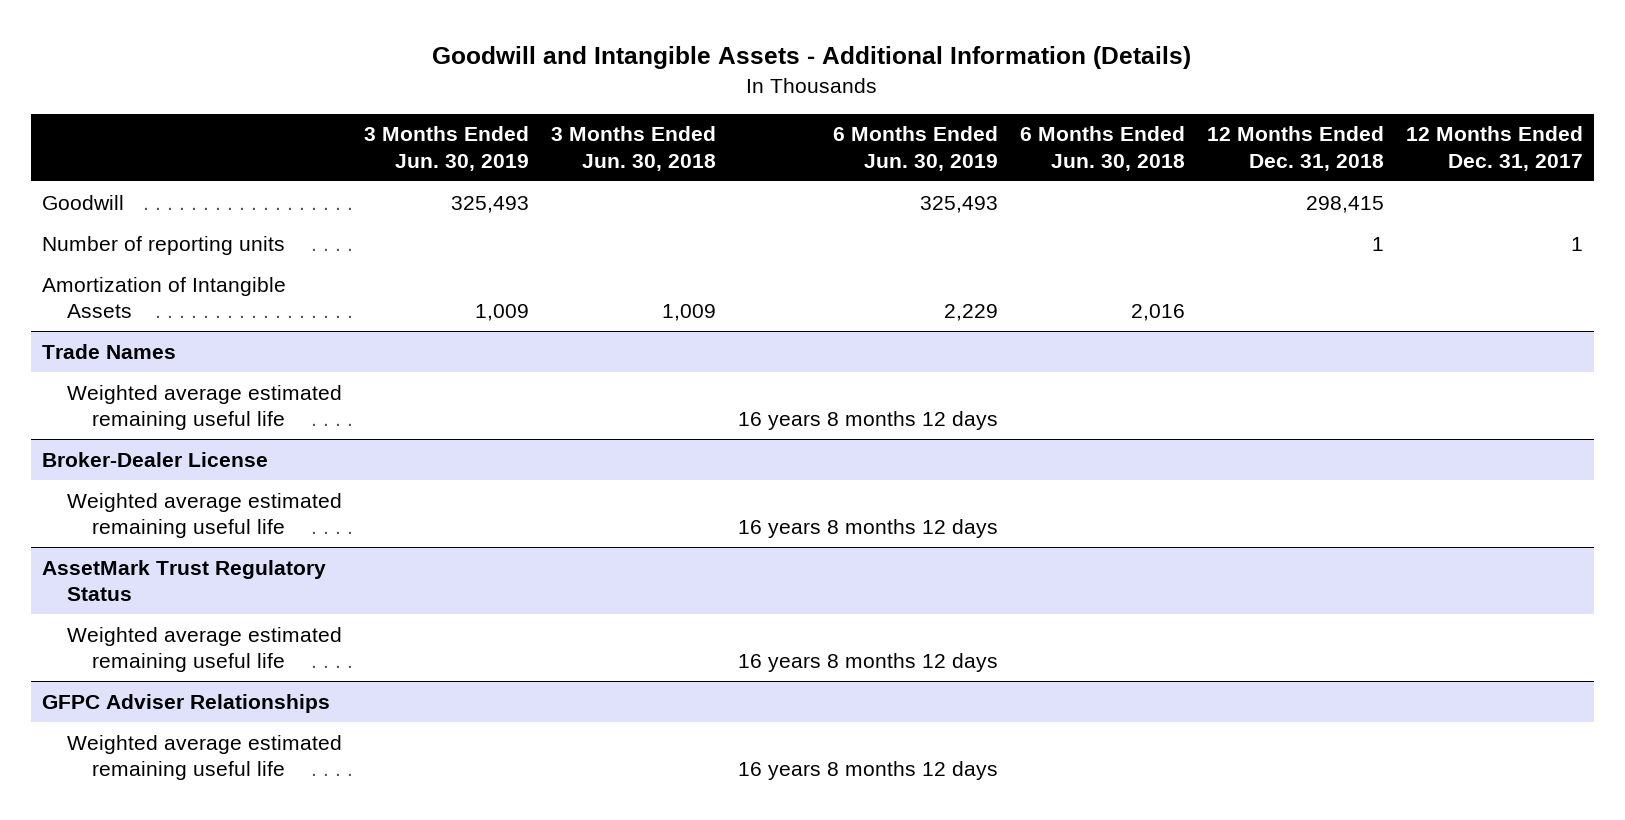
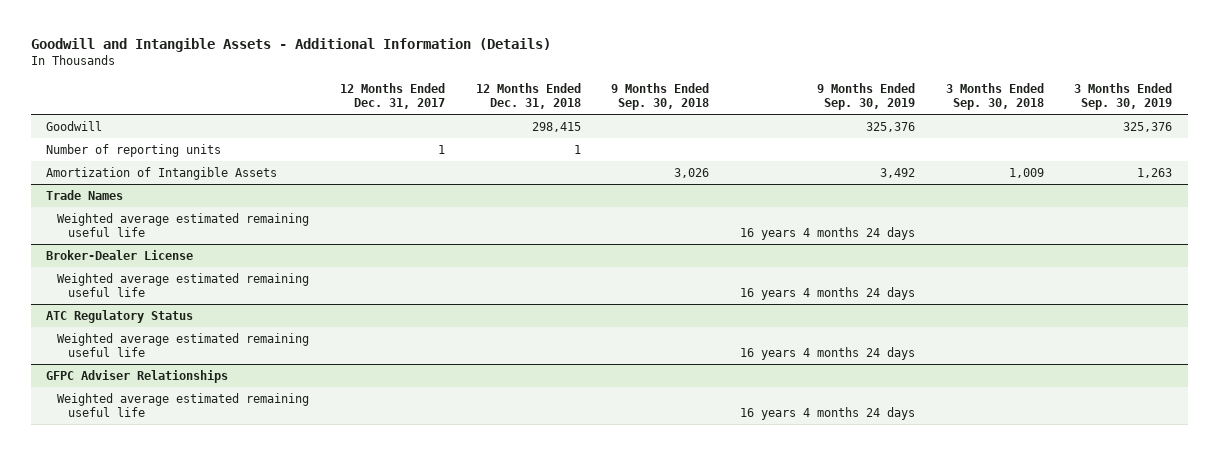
- | 3 Months Ended Jun. 30, 2019 | 3 Months Ended Jun. 30, 2018 | 6 Months Ended Jun. 30, 2019 | 6 Months Ended Jun. 30, 2018 | 12 Months Ended Dec. 31, 2018 | 12 Months Ended Dec. 31, 2017
+ | 12 Months Ended Dec. 31, 2017 | 12 Months Ended Dec. 31, 2018 | 9 Months Ended Sep. 30, 2018 | 9 Months Ended Sep. 30, 2019 | 3 Months Ended Sep. 30, 2018 | 3 Months Ended Sep. 30, 2019
- AssetMark Trust Regulatory Status
+ ATC Regulatory Status

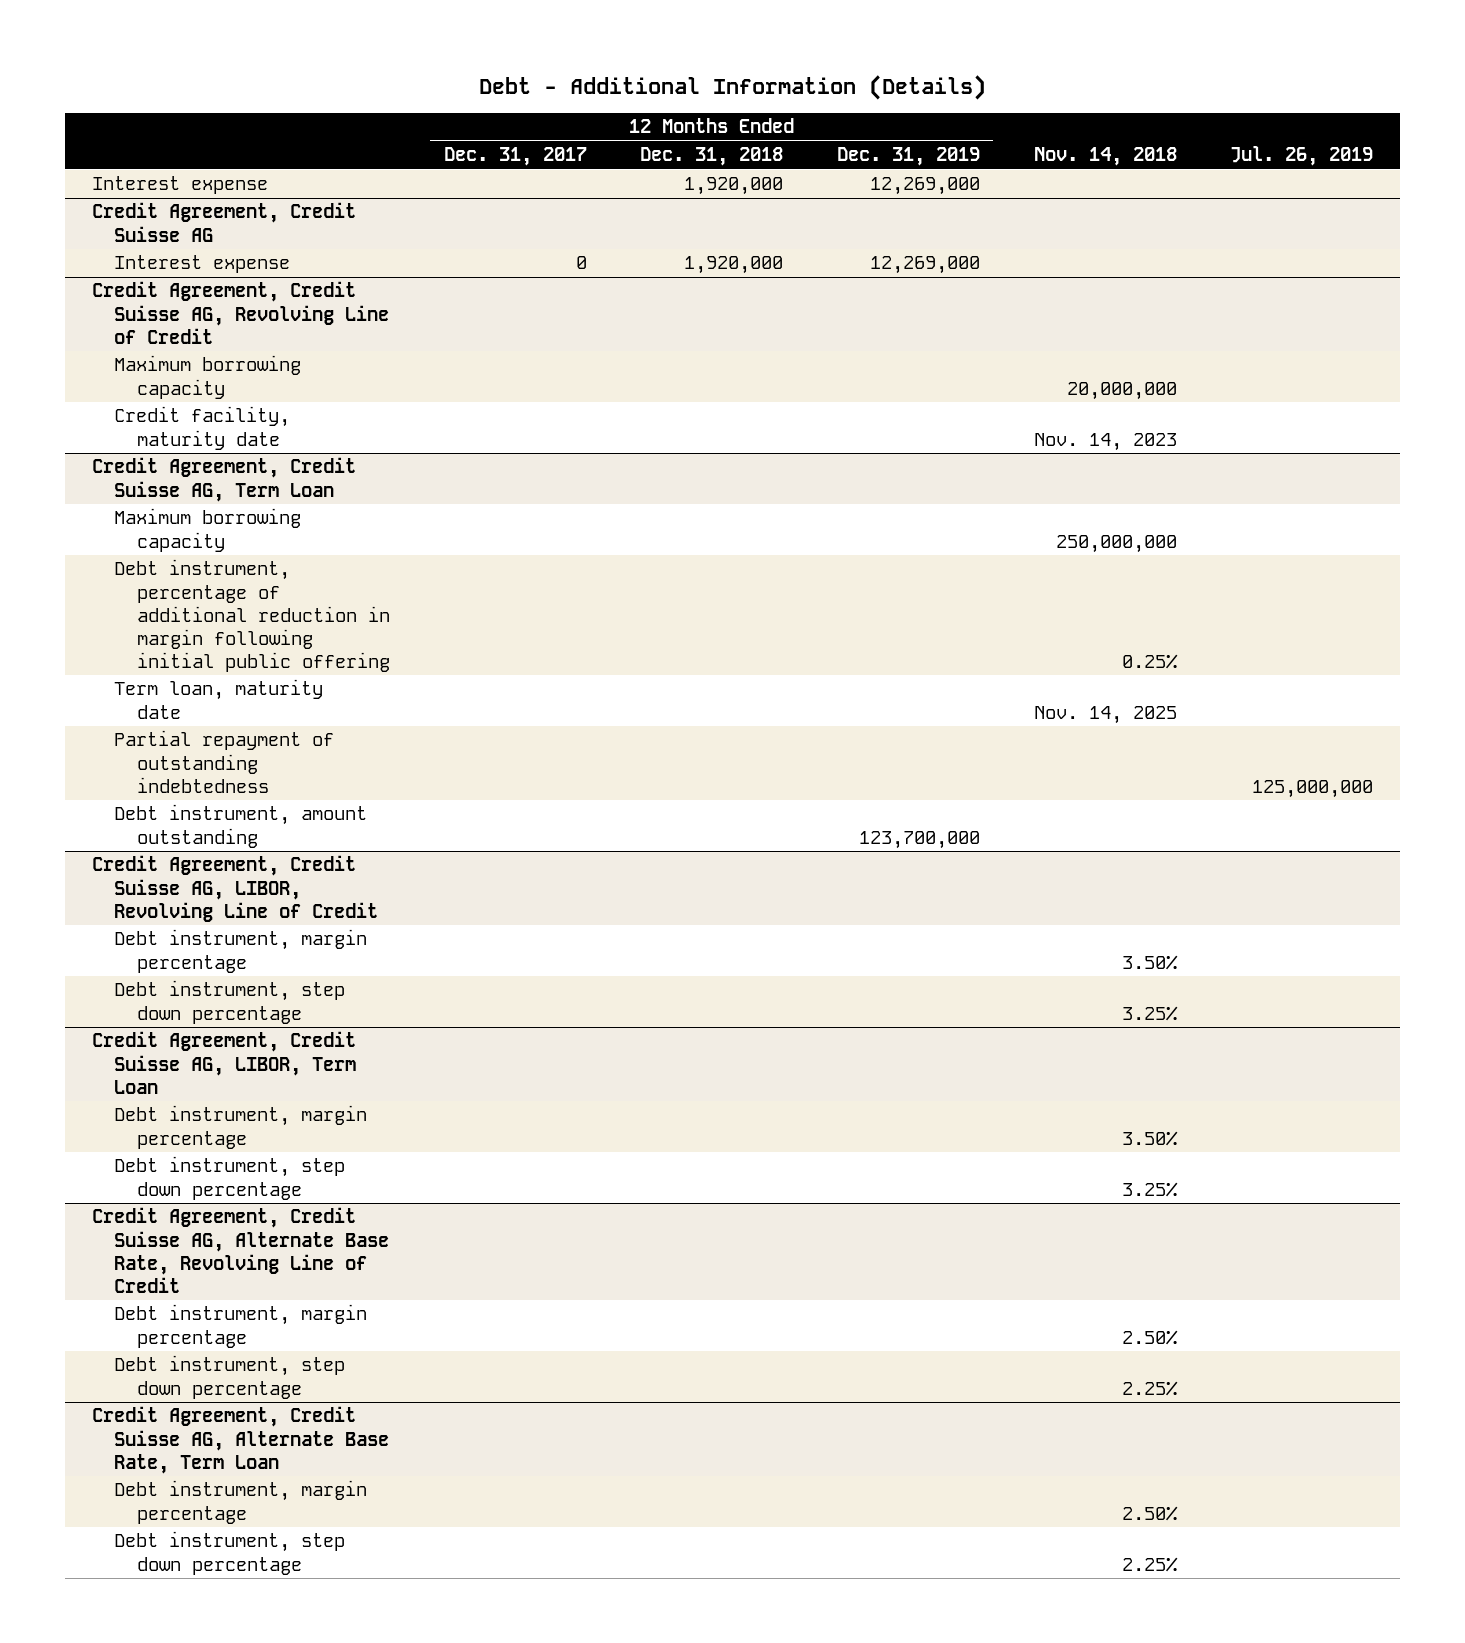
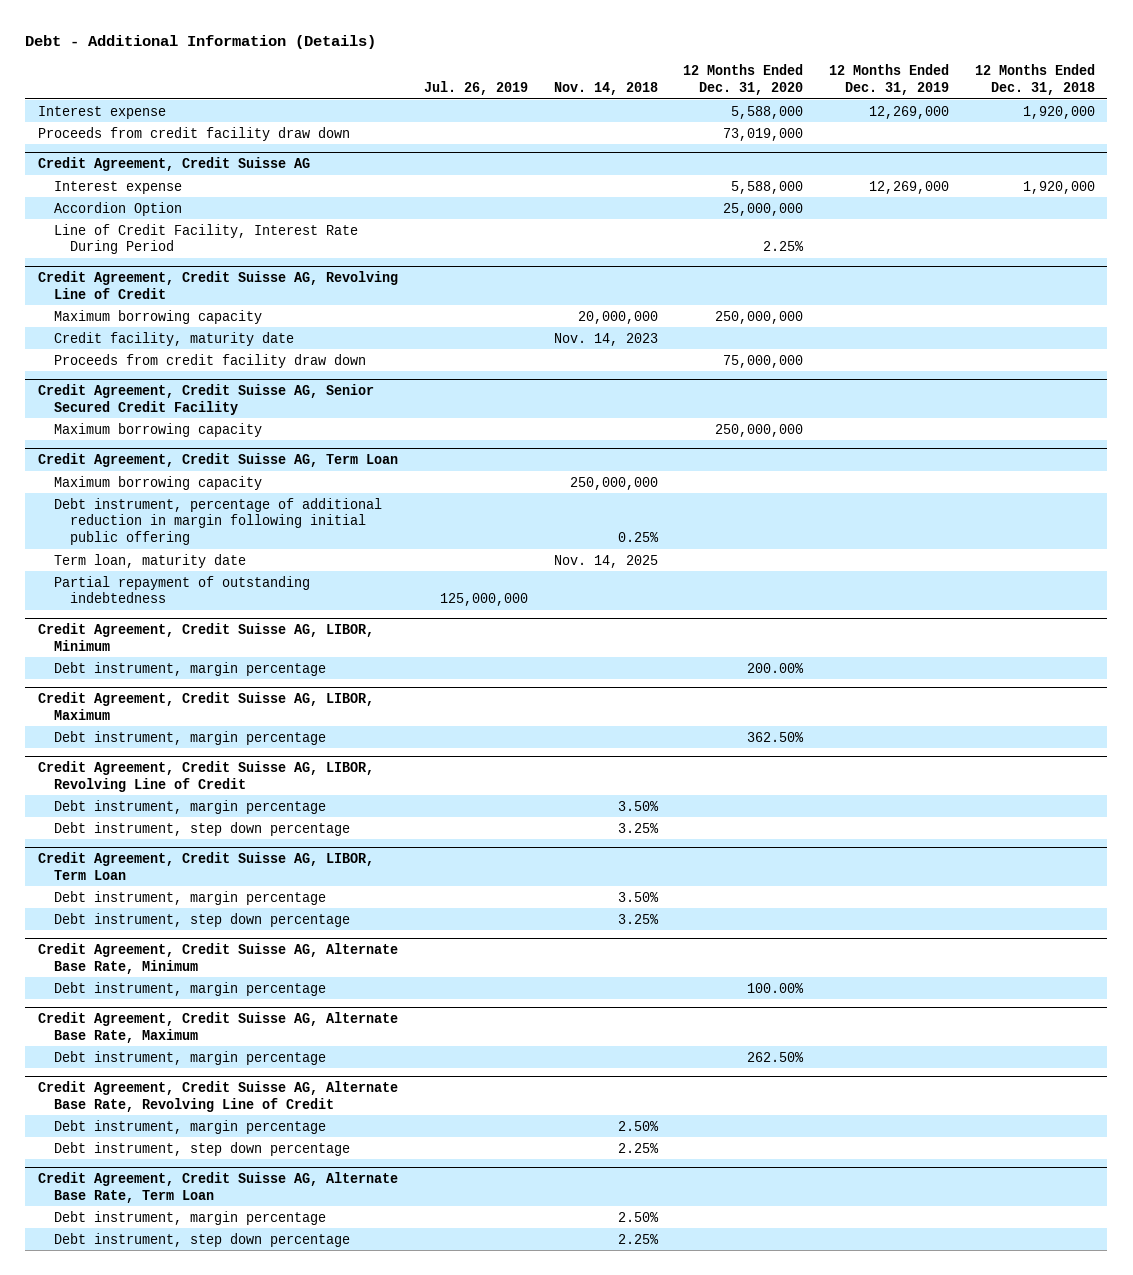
- | 12 Months Ended Dec. 31, 2017 | 12 Months Ended Dec. 31, 2018 | 12 Months Ended Dec. 31, 2019 | Nov. 14, 2018 | Jul. 26, 2019
+ | Jul. 26, 2019 | Nov. 14, 2018 | 12 Months Ended Dec. 31, 2020 | 12 Months Ended Dec. 31, 2019 | 12 Months Ended Dec. 31, 2018
+ Proceeds from credit facility draw down | | | 73,019,000 | |
@ Credit Agreement, Credit Suisse AG
+ Accordion Option | | | 25,000,000 | |
+ Line of Credit Facility, Interest Rate During Period | | | 2.25% | |
@ Credit Agreement, Credit Suisse AG, Revolving Line of Credit
+ Proceeds from credit facility draw down | | | 75,000,000 | |
+ Credit Agreement, Credit Suisse AG, Senior Secured Credit Facility
+ Maximum borrowing capacity | | | 250,000,000 | |
@ Credit Agreement, Credit Suisse AG, Term Loan
- Debt instrument, amount outstanding | | | 123,700,000 | |
+ Credit Agreement, Credit Suisse AG, LIBOR, Minimum
+ Debt instrument, margin percentage | | | 200.00% | |
+ Credit Agreement, Credit Suisse AG, LIBOR, Maximum
+ Debt instrument, margin percentage | | | 362.50% | |
+ Credit Agreement, Credit Suisse AG, Alternate Base Rate, Minimum
+ Debt instrument, margin percentage | | | 100.00% | |
+ Credit Agreement, Credit Suisse AG, Alternate Base Rate, Maximum
+ Debt instrument, margin percentage | | | 262.50% | |

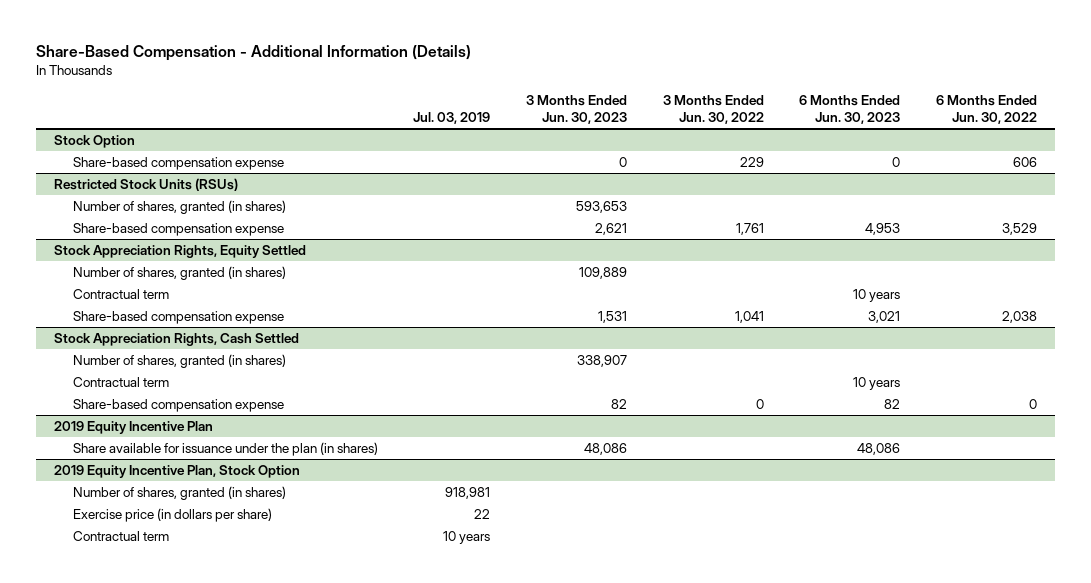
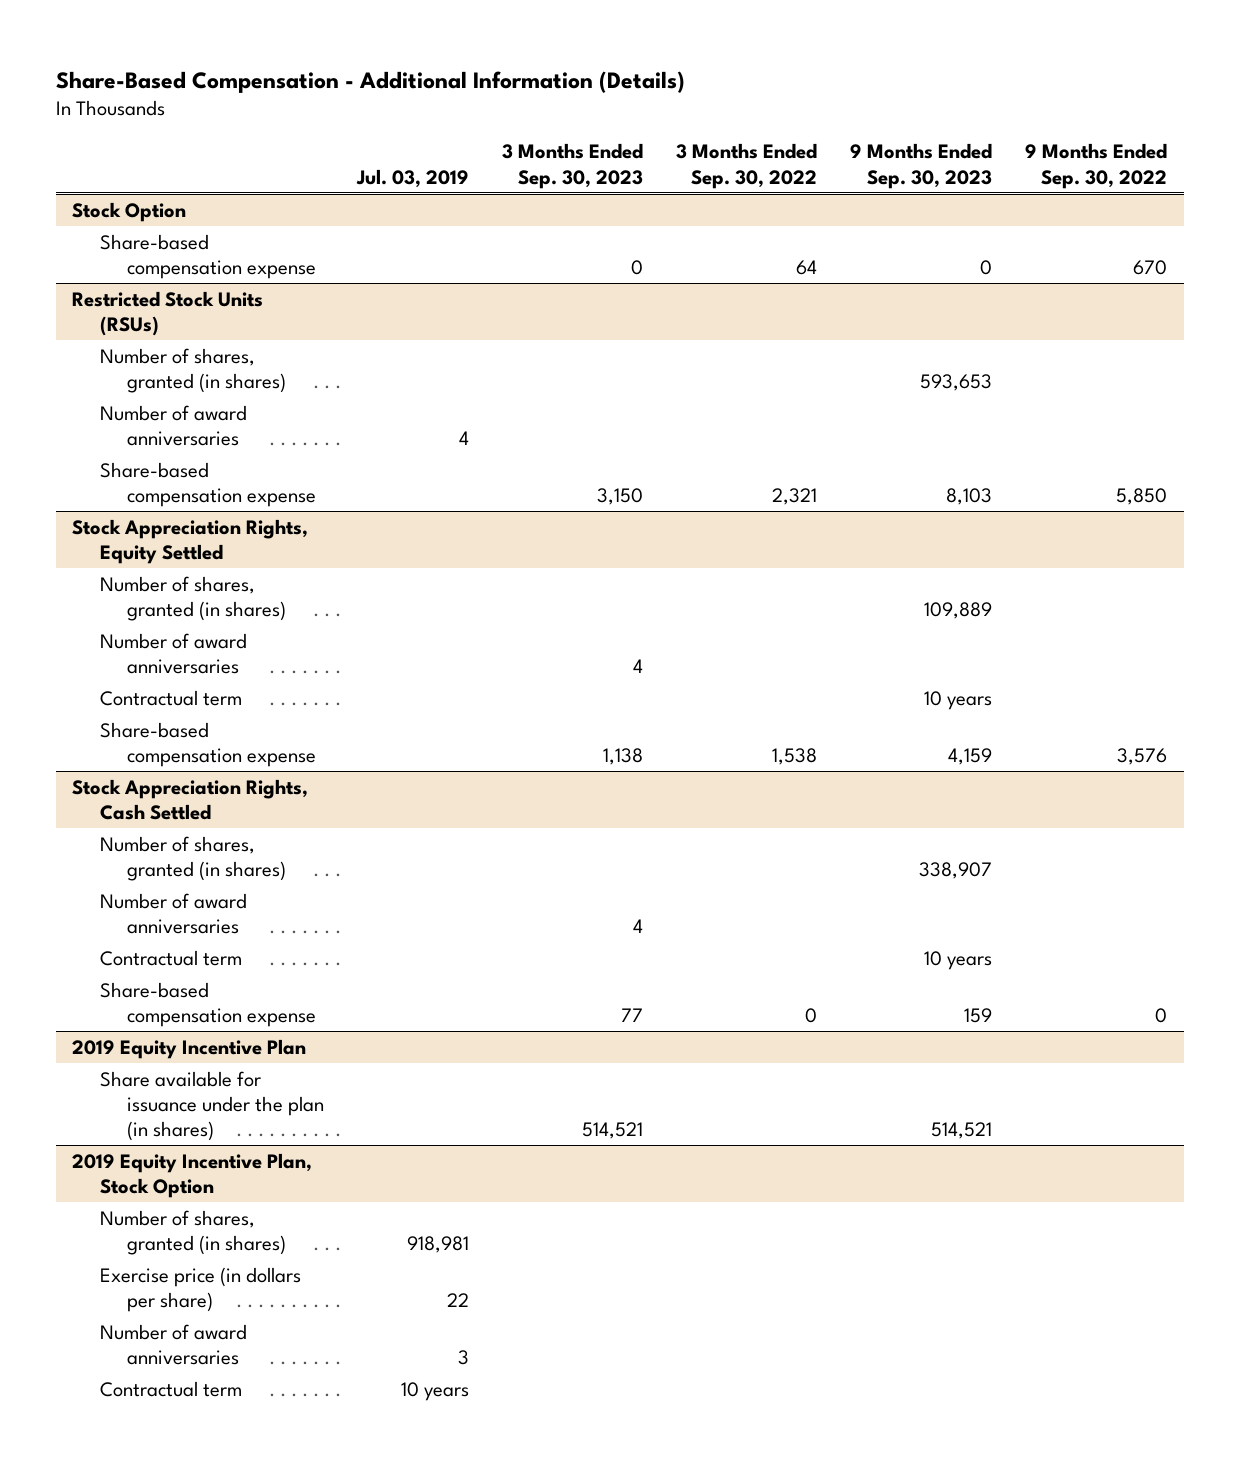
- | Jul. 03, 2019 | 3 Months Ended Jun. 30, 2023 | 3 Months Ended Jun. 30, 2022 | 6 Months Ended Jun. 30, 2023 | 6 Months Ended Jun. 30, 2022
+ | Jul. 03, 2019 | 3 Months Ended Sep. 30, 2023 | 3 Months Ended Sep. 30, 2022 | 9 Months Ended Sep. 30, 2023 | 9 Months Ended Sep. 30, 2022
@ Restricted Stock Units (RSUs)
+ Number of award anniversaries | 4 | | | |
@ Stock Appreciation Rights, Equity Settled
+ Number of award anniversaries | | 4 | | |
@ Stock Appreciation Rights, Cash Settled
+ Number of award anniversaries | | 4 | | |
@ 2019 Equity Incentive Plan, Stock Option
+ Number of award anniversaries | 3 | | | |

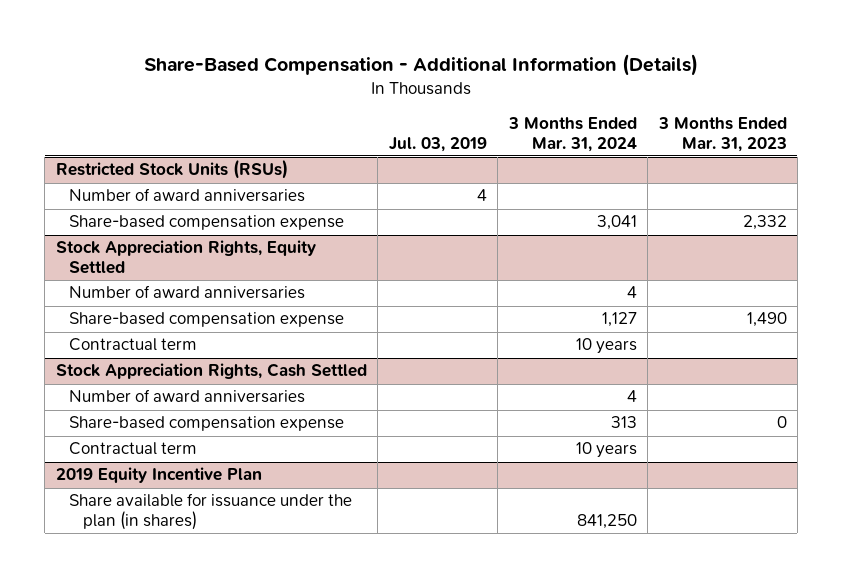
- | Jul. 03, 2019 | 3 Months Ended Sep. 30, 2023 | 3 Months Ended Sep. 30, 2022 | 9 Months Ended Sep. 30, 2023 | 9 Months Ended Sep. 30, 2022
+ | Jul. 03, 2019 | 3 Months Ended Mar. 31, 2024 | 3 Months Ended Mar. 31, 2023
- Stock Option
- Share-based compensation expense | | 0 | 64 | 0 | 670
@ Restricted Stock Units (RSUs)
- Number of shares, granted (in shares) | | | | 593,653 |
@ Stock Appreciation Rights, Equity Settled
- Number of shares, granted (in shares) | | | | 109,889 |
moved down: Contractual term | | 10 years |
@ Stock Appreciation Rights, Cash Settled
- Number of shares, granted (in shares) | | | | 338,907 |
moved down: Contractual term | | 10 years |
- 2019 Equity Incentive Plan, Stock Option
- Number of shares, granted (in shares) | 918,981 | | | |
- Exercise price (in dollars per share) | 22 | | | |
- Number of award anniversaries | 3 | | | |
- Contractual term | 10 years | | | |

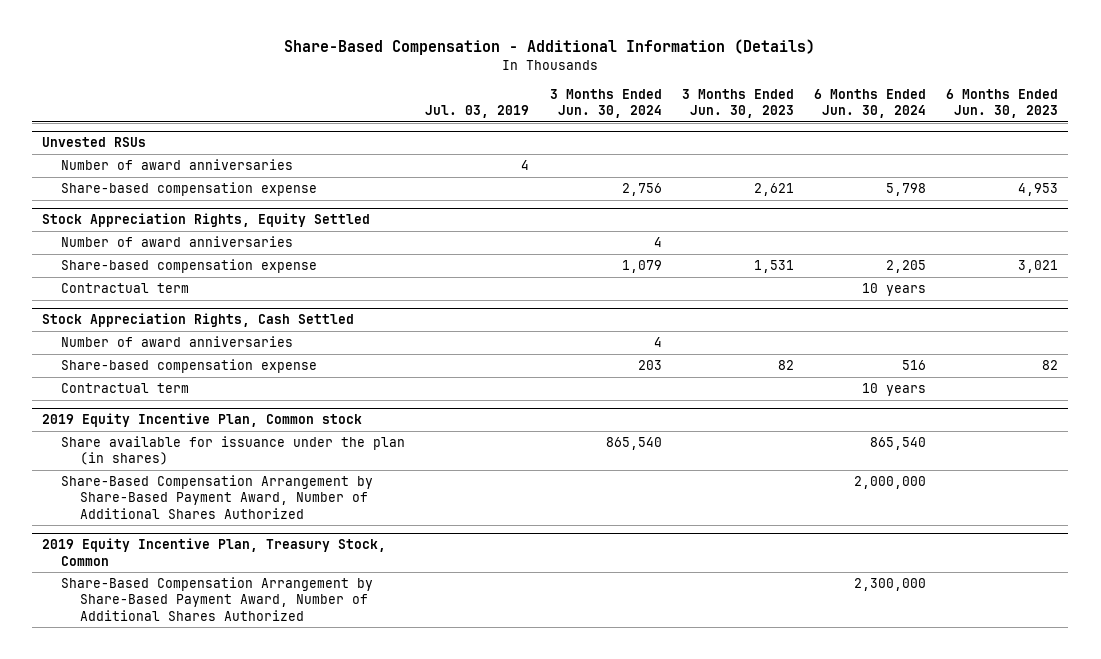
- | Jul. 03, 2019 | 3 Months Ended Mar. 31, 2024 | 3 Months Ended Mar. 31, 2023
+ | Jul. 03, 2019 | 3 Months Ended Jun. 30, 2024 | 3 Months Ended Jun. 30, 2023 | 6 Months Ended Jun. 30, 2024 | 6 Months Ended Jun. 30, 2023
- Restricted Stock Units (RSUs)
+ Unvested RSUs
- 2019 Equity Incentive Plan
+ 2019 Equity Incentive Plan, Common stock
+ Share-Based Compensation Arrangement by Share-Based Payment Award, Number of Additional Shares Authorized | | | | 2,000,000 |
+ 2019 Equity Incentive Plan, Treasury Stock, Common
+ Share-Based Compensation Arrangement by Share-Based Payment Award, Number of Additional Shares Authorized | | | | 2,300,000 |

